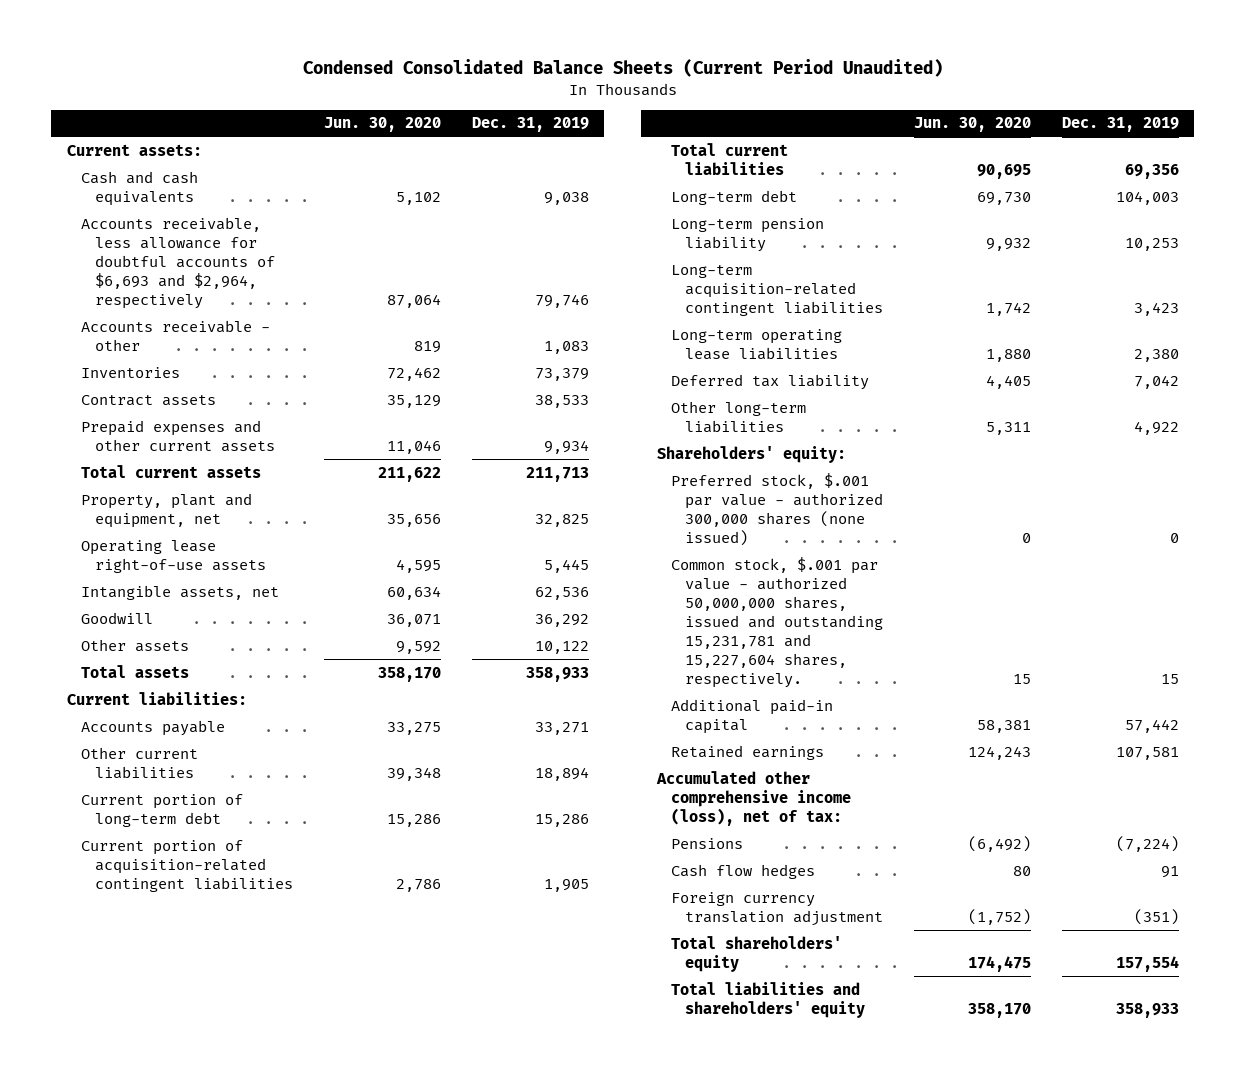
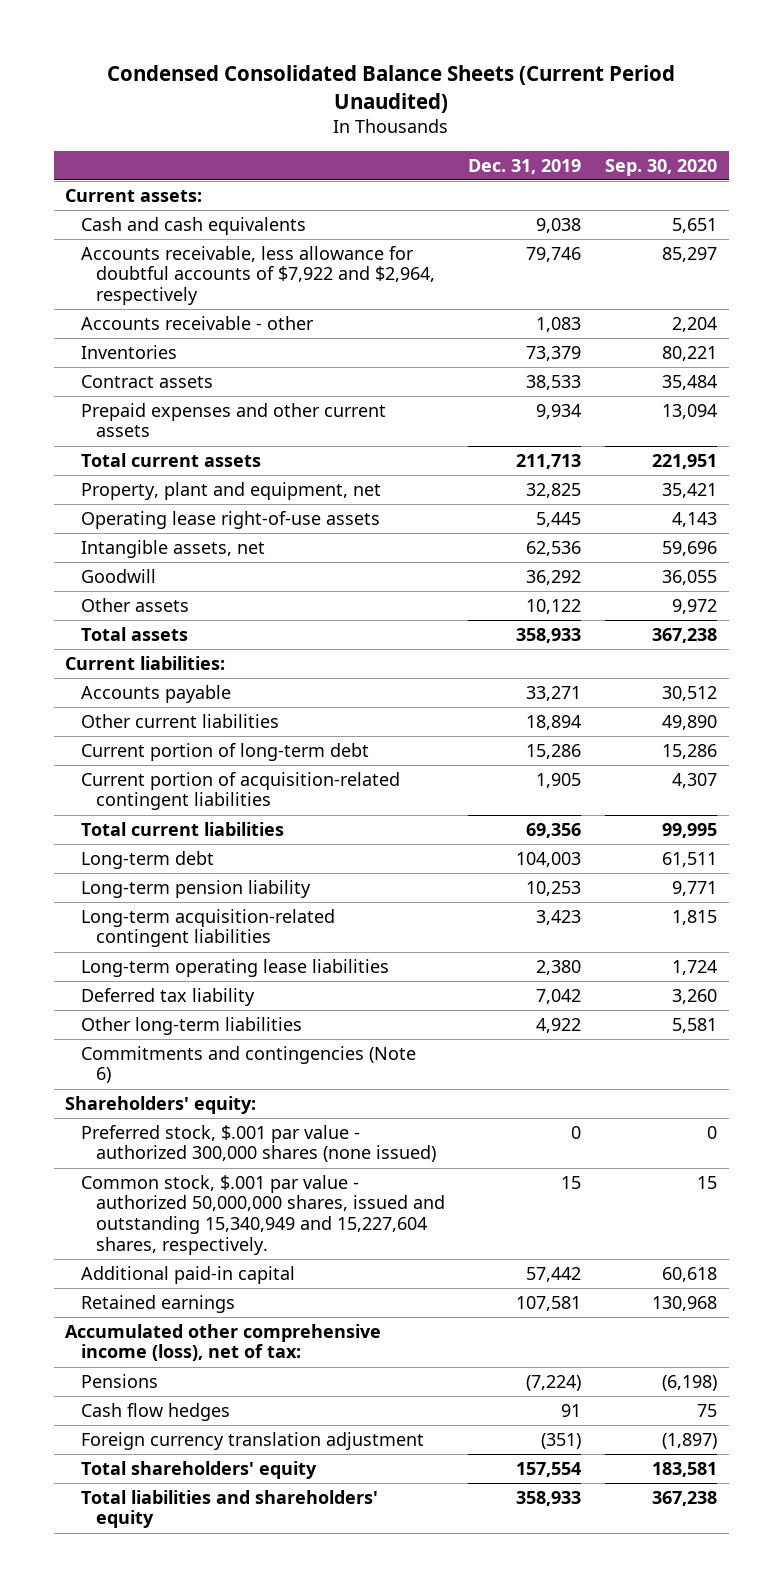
- | Jun. 30, 2020 | Dec. 31, 2019
+ | Dec. 31, 2019 | Sep. 30, 2020
- Accounts receivable, less allowance for doubtful accounts of $6,693 and $2,964, respectively | 87,064 | 79,746
+ Accounts receivable, less allowance for doubtful accounts of $7,922 and $2,964, respectively | 79,746 | 85,297
+ Commitments and contingencies (Note 6)
- Common stock, $.001 par value - authorized 50,000,000 shares, issued and outstanding 15,231,781 and 15,227,604 shares, respectively. | 15 | 15
+ Common stock, $.001 par value - authorized 50,000,000 shares, issued and outstanding 15,340,949 and 15,227,604 shares, respectively. | 15 | 15

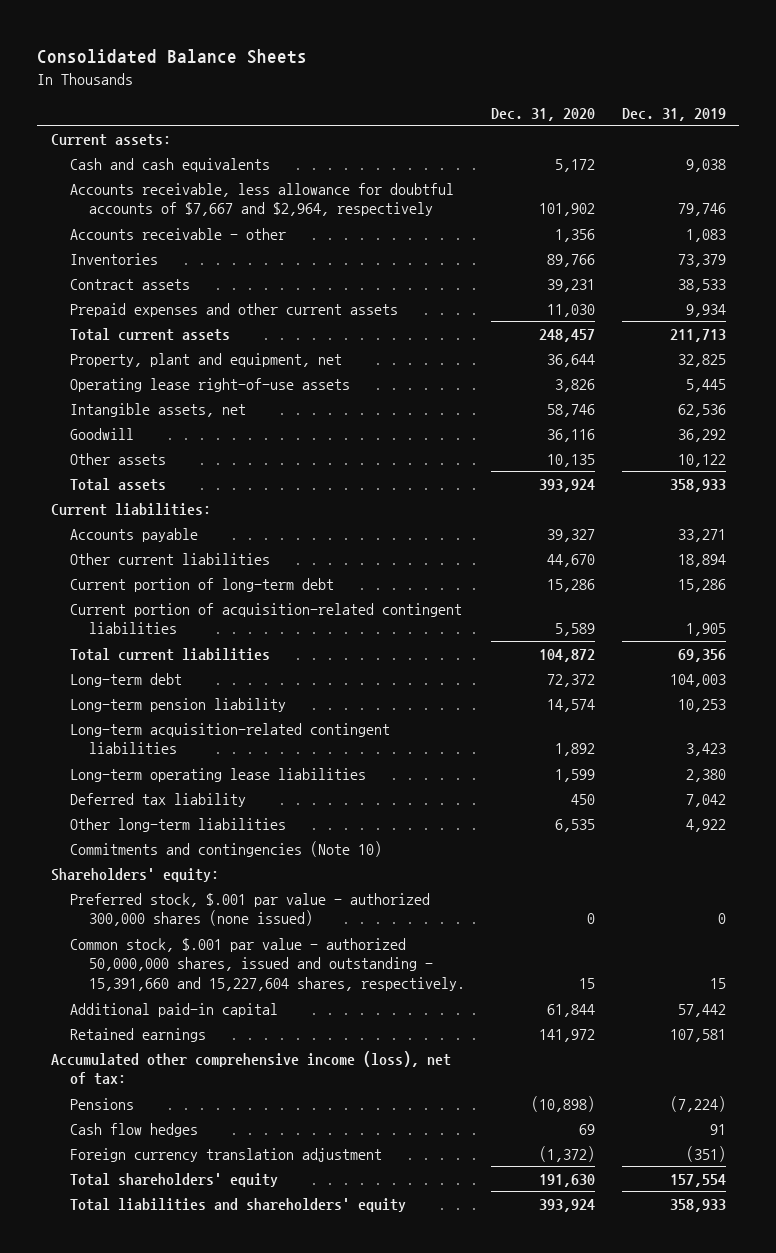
- Condensed Consolidated Balance Sheets (Current Period Unaudited)
+ Consolidated Balance Sheets
- | Dec. 31, 2019 | Sep. 30, 2020
+ | Dec. 31, 2020 | Dec. 31, 2019
- Accounts receivable, less allowance for doubtful accounts of $7,922 and $2,964, respectively | 79,746 | 85,297
+ Accounts receivable, less allowance for doubtful accounts of $7,667 and $2,964, respectively | 101,902 | 79,746
- Commitments and contingencies (Note 6)
+ Commitments and contingencies (Note 10)
- Common stock, $.001 par value - authorized 50,000,000 shares, issued and outstanding 15,340,949 and 15,227,604 shares, respectively. | 15 | 15
+ Common stock, $.001 par value - authorized 50,000,000 shares, issued and outstanding - 15,391,660 and 15,227,604 shares, respectively. | 15 | 15

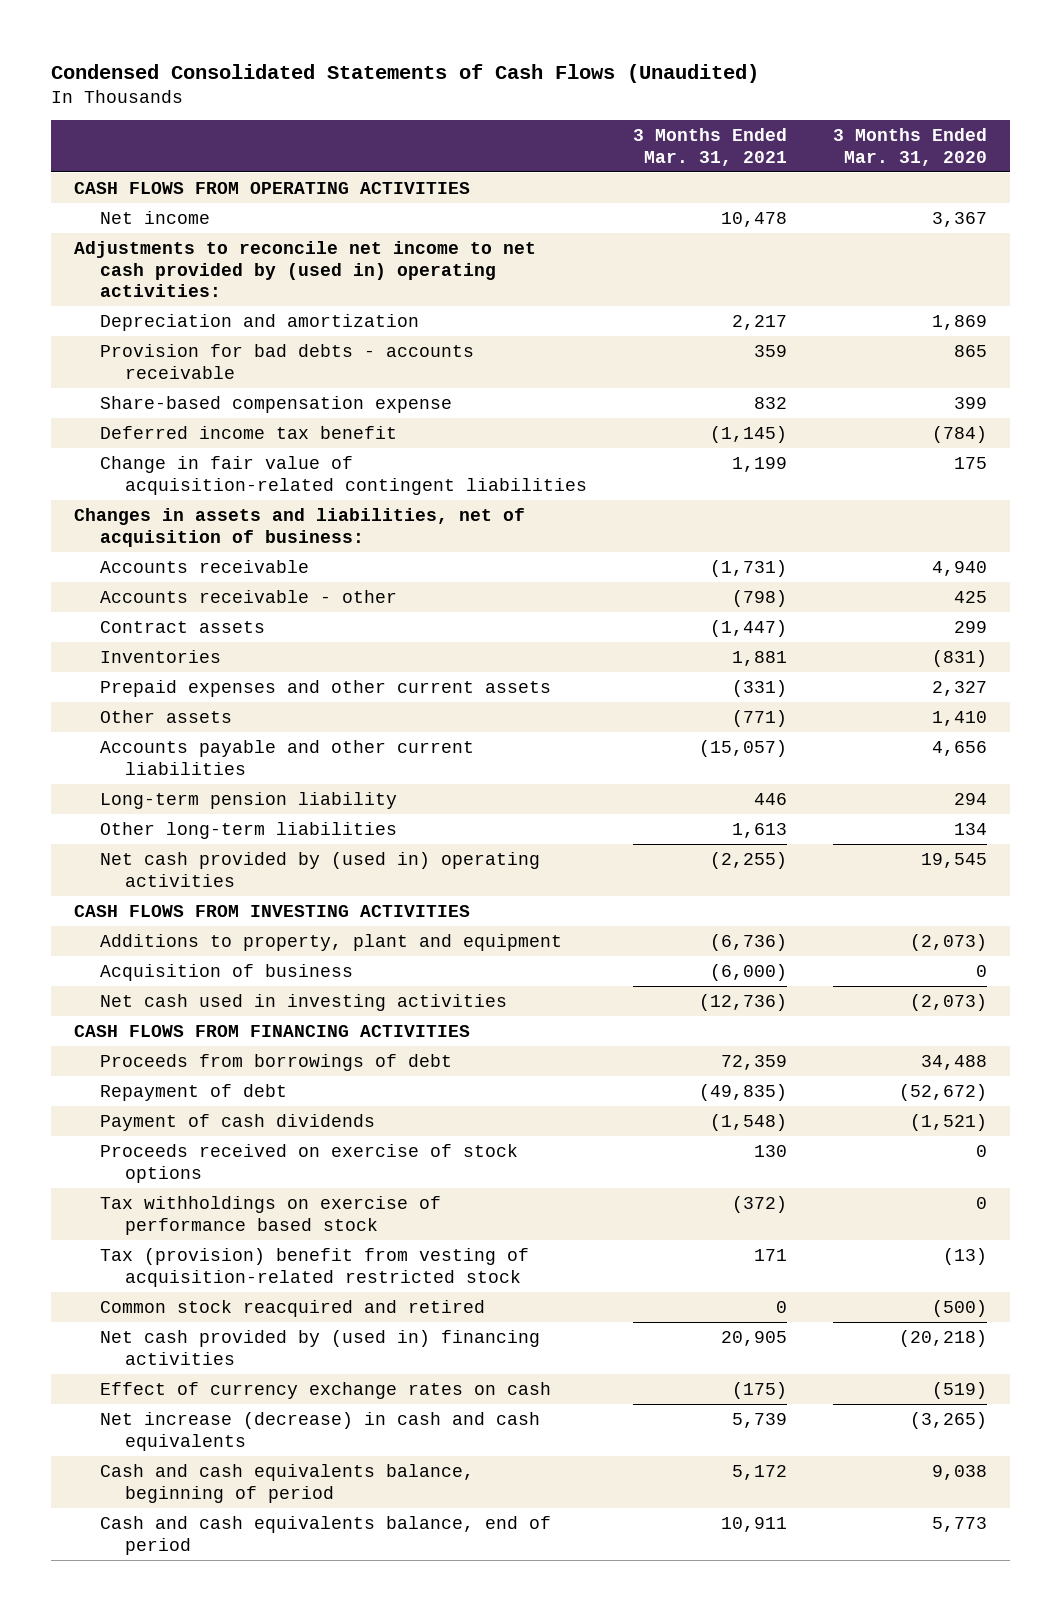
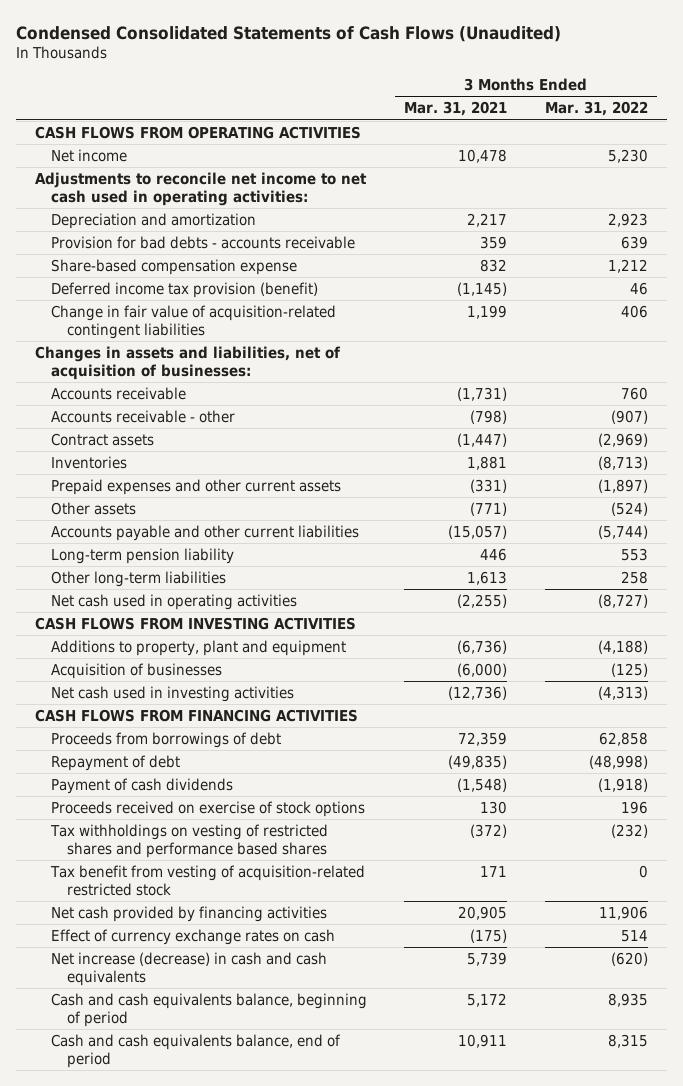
- | 3 Months Ended Mar. 31, 2021 | 3 Months Ended Mar. 31, 2020
+ | 3 Months Ended Mar. 31, 2021 | 3 Months Ended Mar. 31, 2022
- Adjustments to reconcile net income to net cash provided by (used in) operating activities:
+ Adjustments to reconcile net income to net cash used in operating activities:
- Deferred income tax benefit | (1,145) | (784)
+ Deferred income tax provision (benefit) | (1,145) | 46
- Changes in assets and liabilities, net of acquisition of business:
+ Changes in assets and liabilities, net of acquisition of businesses:
- Net cash provided by (used in) operating activities | (2,255) | 19,545
+ Net cash used in operating activities | (2,255) | (8,727)
- Acquisition of business | (6,000) | 0
+ Acquisition of businesses | (6,000) | (125)
- Tax withholdings on exercise of performance based stock | (372) | 0
- Tax (provision) benefit from vesting of acquisition-related restricted stock | 171 | (13)
- Common stock reacquired and retired | 0 | (500)
- Net cash provided by (used in) financing activities | 20,905 | (20,218)
+ Tax withholdings on vesting of restricted shares and performance based shares | (372) | (232)
+ Tax benefit from vesting of acquisition-related restricted stock | 171 | 0
+ Net cash provided by financing activities | 20,905 | 11,906

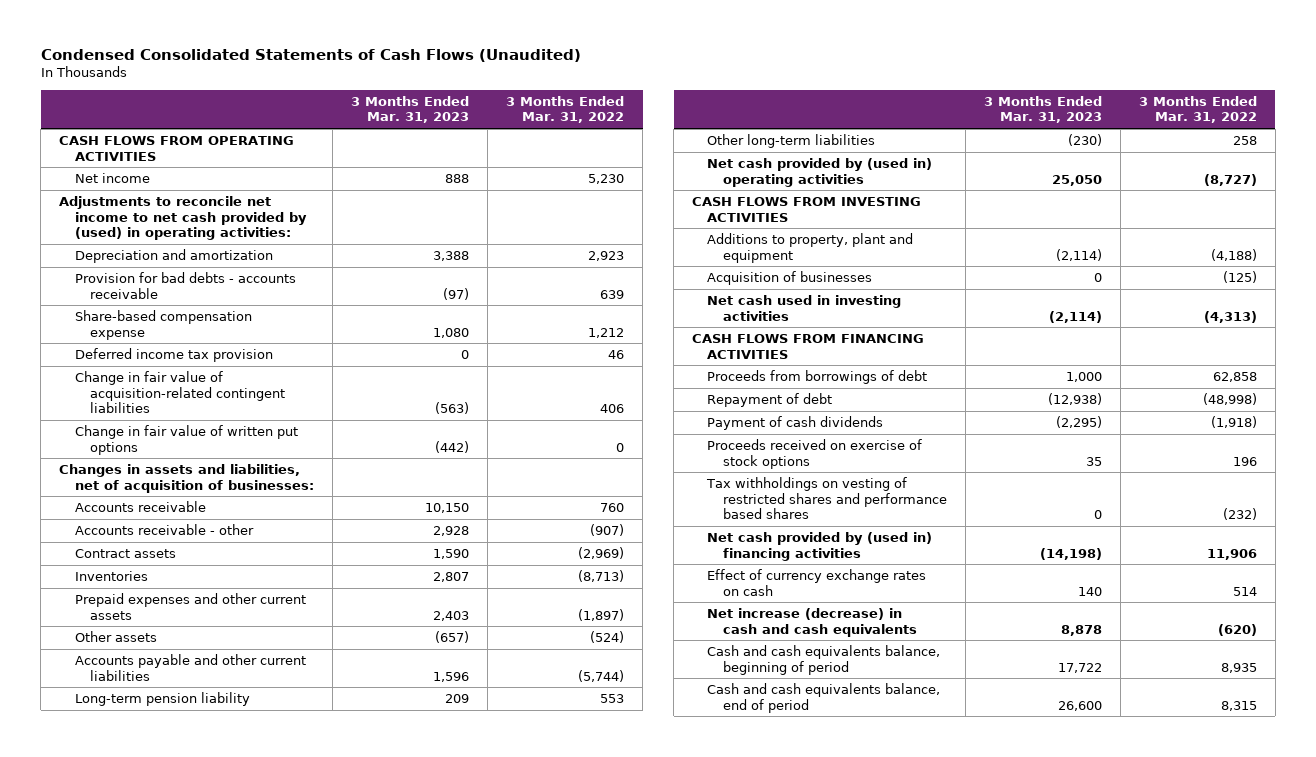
- | 3 Months Ended Mar. 31, 2021 | 3 Months Ended Mar. 31, 2022
+ | 3 Months Ended Mar. 31, 2023 | 3 Months Ended Mar. 31, 2022
- Adjustments to reconcile net income to net cash used in operating activities:
+ Adjustments to reconcile net income to net cash provided by (used) in operating activities:
- Deferred income tax provision (benefit) | (1,145) | 46
+ Deferred income tax provision | 0 | 46
+ Change in fair value of written put options | (442) | 0
- Net cash used in operating activities | (2,255) | (8,727)
+ Net cash provided by (used in) operating activities | 25,050 | (8,727)
- Tax benefit from vesting of acquisition-related restricted stock | 171 | 0
- Net cash provided by financing activities | 20,905 | 11,906
+ Net cash provided by (used in) financing activities | (14,198) | 11,906

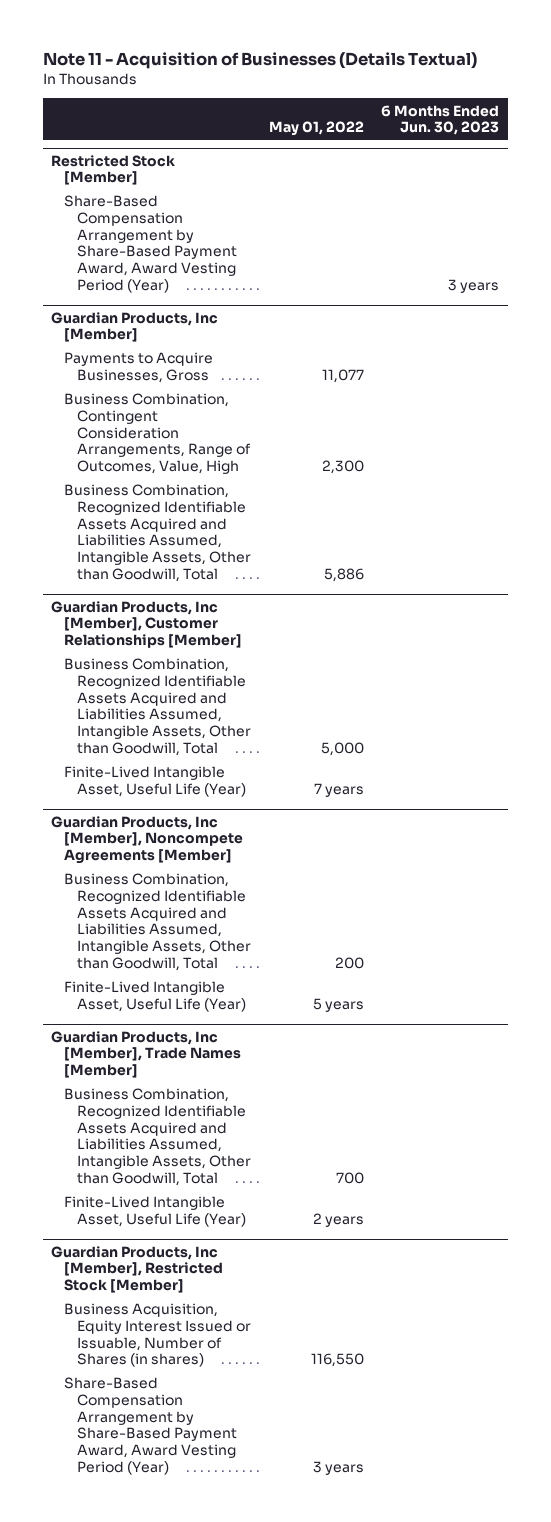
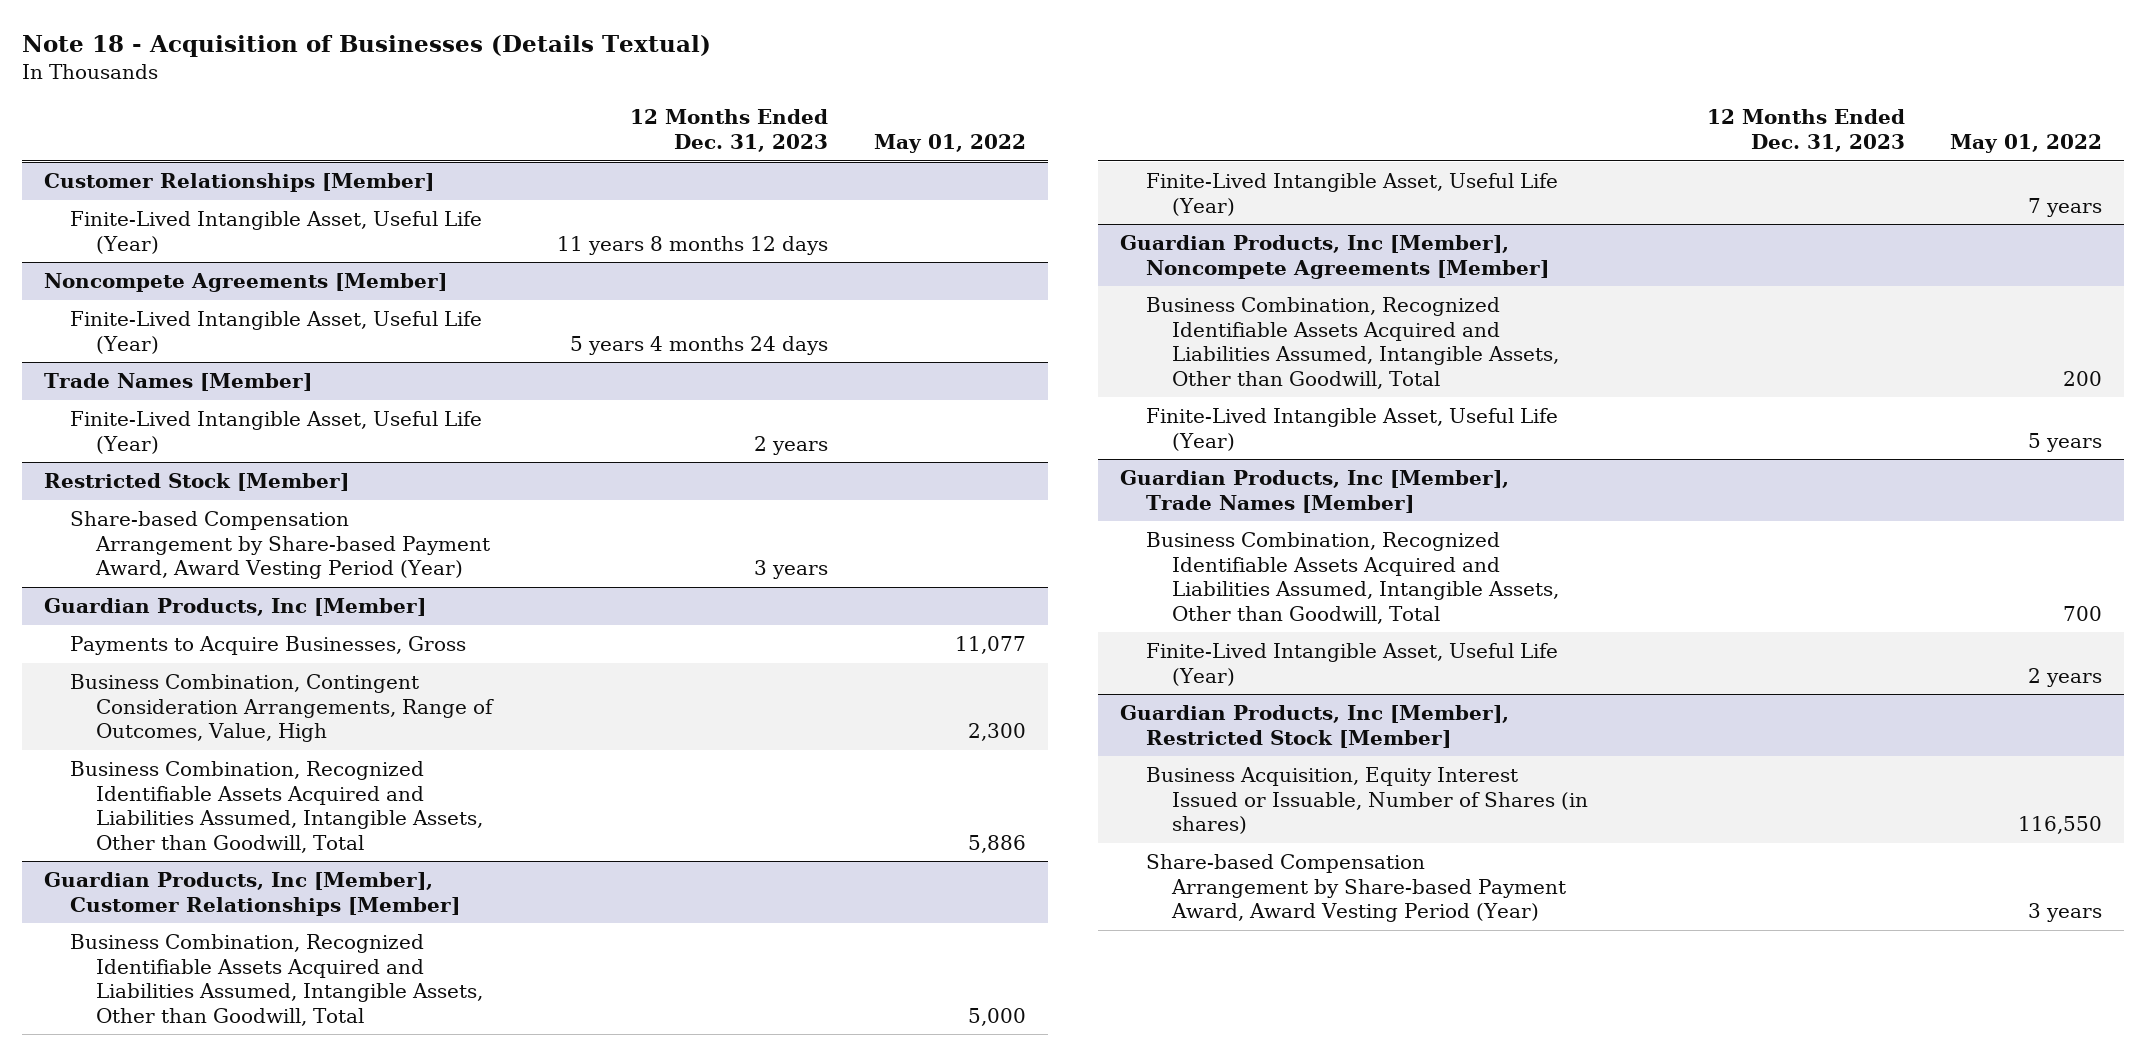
- Note 11 - Acquisition of Businesses (Details Textual)
+ Note 18 - Acquisition of Businesses (Details Textual)
- | May 01, 2022 | 6 Months Ended Jun. 30, 2023
+ | 12 Months Ended Dec. 31, 2023 | May 01, 2022
+ Customer Relationships [Member]
+ Finite-Lived Intangible Asset, Useful Life (Year) | 11 years 8 months 12 days |
+ Noncompete Agreements [Member]
+ Finite-Lived Intangible Asset, Useful Life (Year) | 5 years 4 months 24 days |
+ Trade Names [Member]
+ Finite-Lived Intangible Asset, Useful Life (Year) | 2 years |
@ Restricted Stock [Member]
- Share-Based Compensation Arrangement by Share-Based Payment Award, Award Vesting Period (Year) | | 3 years
+ Share-based Compensation Arrangement by Share-based Payment Award, Award Vesting Period (Year) | 3 years |
@ Guardian Products, Inc [Member], Restricted Stock [Member]
- Share-Based Compensation Arrangement by Share-Based Payment Award, Award Vesting Period (Year) | 3 years |
+ Share-based Compensation Arrangement by Share-based Payment Award, Award Vesting Period (Year) | | 3 years

